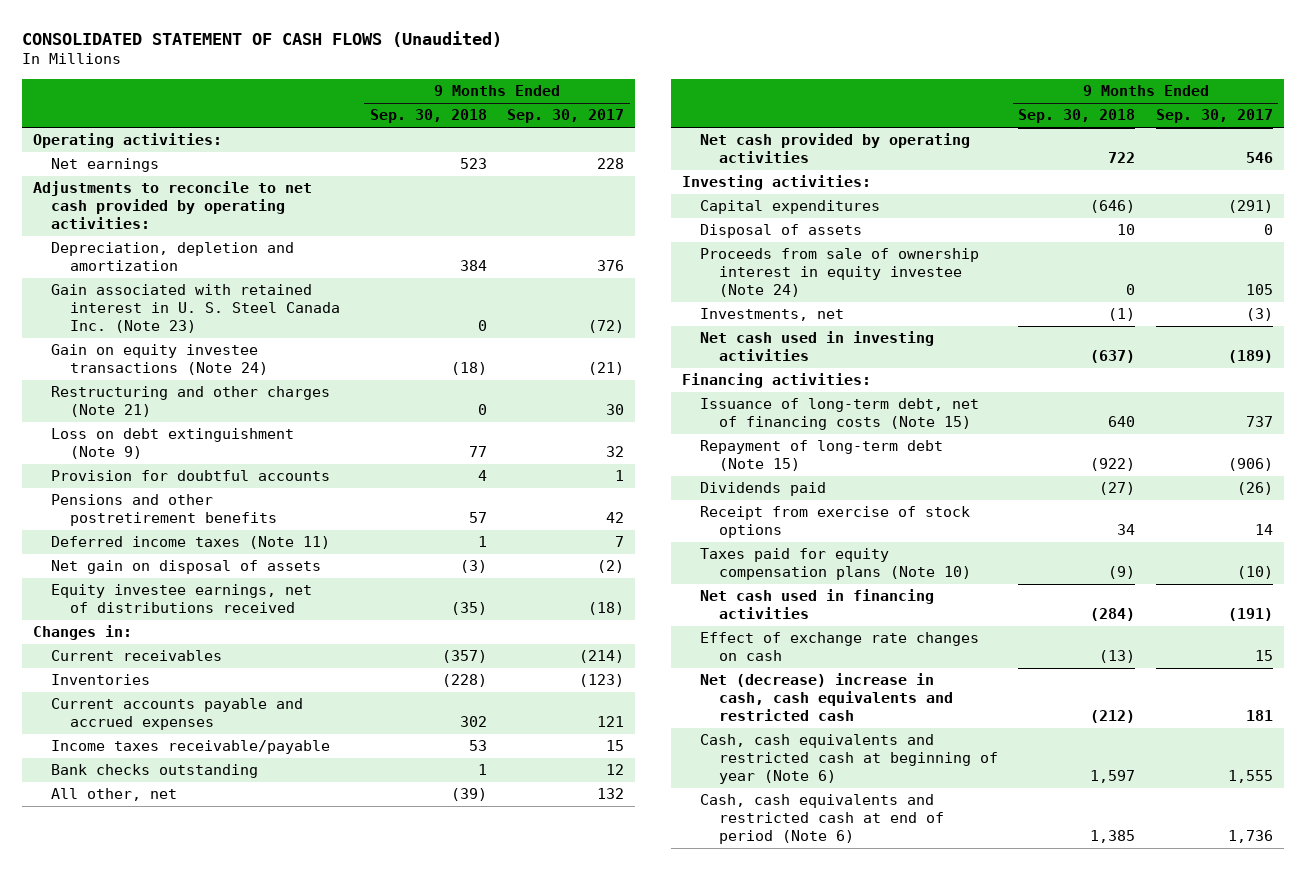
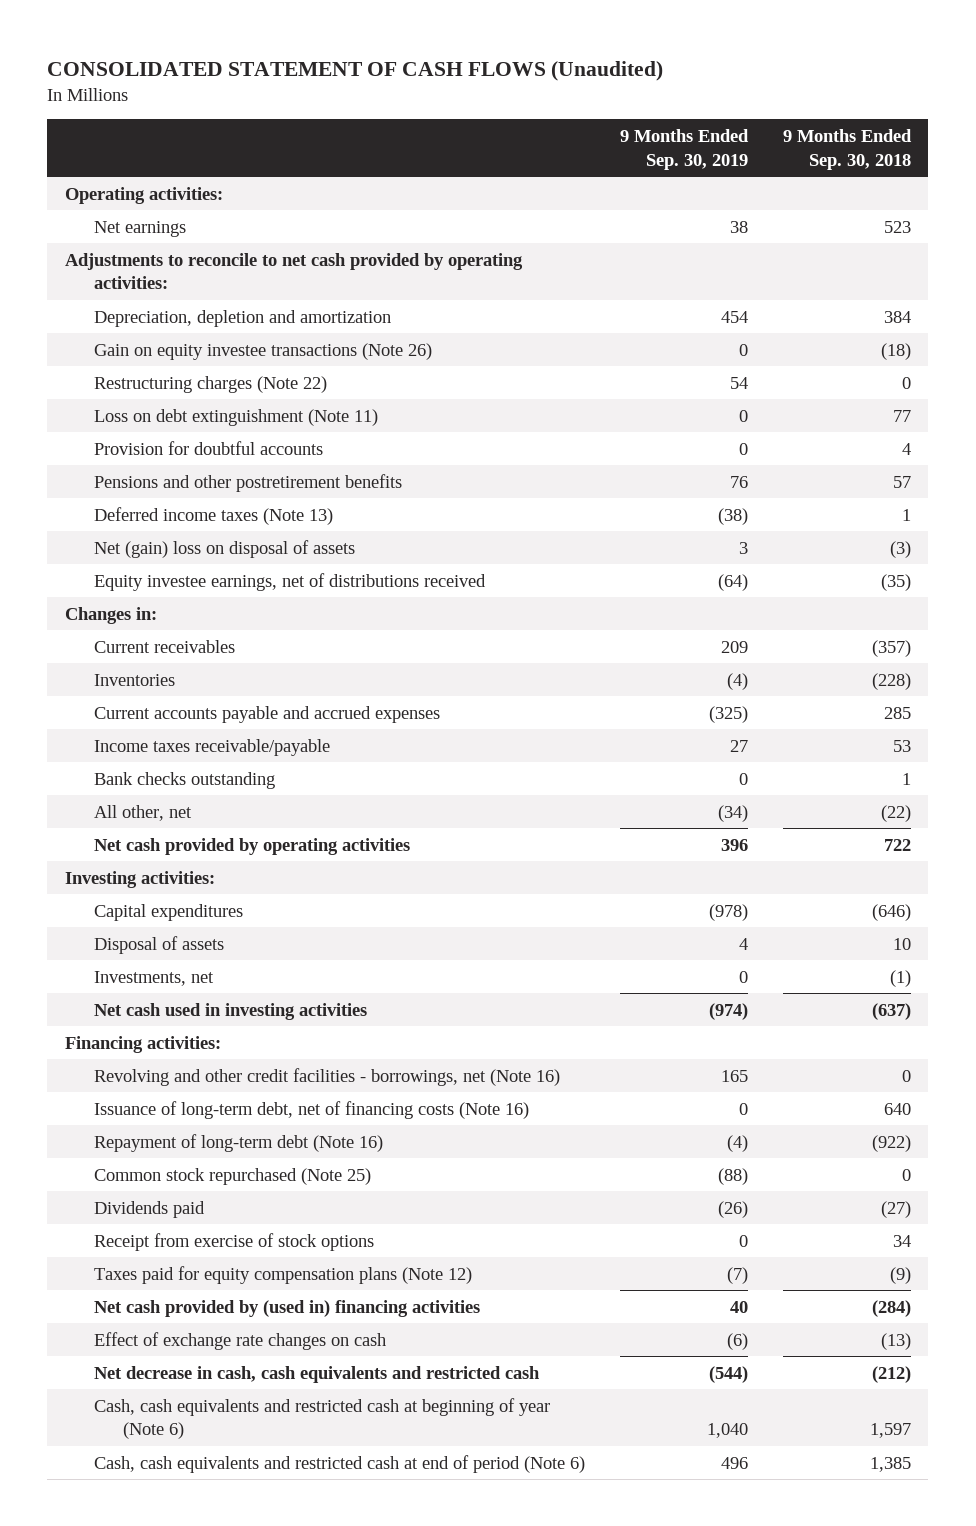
- | 9 Months Ended Sep. 30, 2018 | 9 Months Ended Sep. 30, 2017
+ | 9 Months Ended Sep. 30, 2019 | 9 Months Ended Sep. 30, 2018
- Gain associated with retained interest in U. S. Steel Canada Inc. (Note 23) | 0 | (72)
- Gain on equity investee transactions (Note 24) | (18) | (21)
- Restructuring and other charges (Note 21) | 0 | 30
- Loss on debt extinguishment (Note 9) | 77 | 32
+ Gain on equity investee transactions (Note 26) | 0 | (18)
+ Restructuring charges (Note 22) | 54 | 0
+ Loss on debt extinguishment (Note 11) | 0 | 77
- Deferred income taxes (Note 11) | 1 | 7
- Net gain on disposal of assets | (3) | (2)
+ Deferred income taxes (Note 13) | (38) | 1
+ Net (gain) loss on disposal of assets | 3 | (3)
- Current accounts payable and accrued expenses | 302 | 121
+ Current accounts payable and accrued expenses | (325) | 285
- All other, net | (39) | 132
+ All other, net | (34) | (22)
- Proceeds from sale of ownership interest in equity investee (Note 24) | 0 | 105
- Issuance of long-term debt, net of financing costs (Note 15) | 640 | 737
- Repayment of long-term debt (Note 15) | (922) | (906)
+ Revolving and other credit facilities - borrowings, net (Note 16) | 165 | 0
+ Issuance of long-term debt, net of financing costs (Note 16) | 0 | 640
+ Repayment of long-term debt (Note 16) | (4) | (922)
+ Common stock repurchased (Note 25) | (88) | 0
- Taxes paid for equity compensation plans (Note 10) | (9) | (10)
- Net cash used in financing activities | (284) | (191)
+ Taxes paid for equity compensation plans (Note 12) | (7) | (9)
+ Net cash provided by (used in) financing activities | 40 | (284)
- Net (decrease) increase in cash, cash equivalents and restricted cash | (212) | 181
+ Net decrease in cash, cash equivalents and restricted cash | (544) | (212)

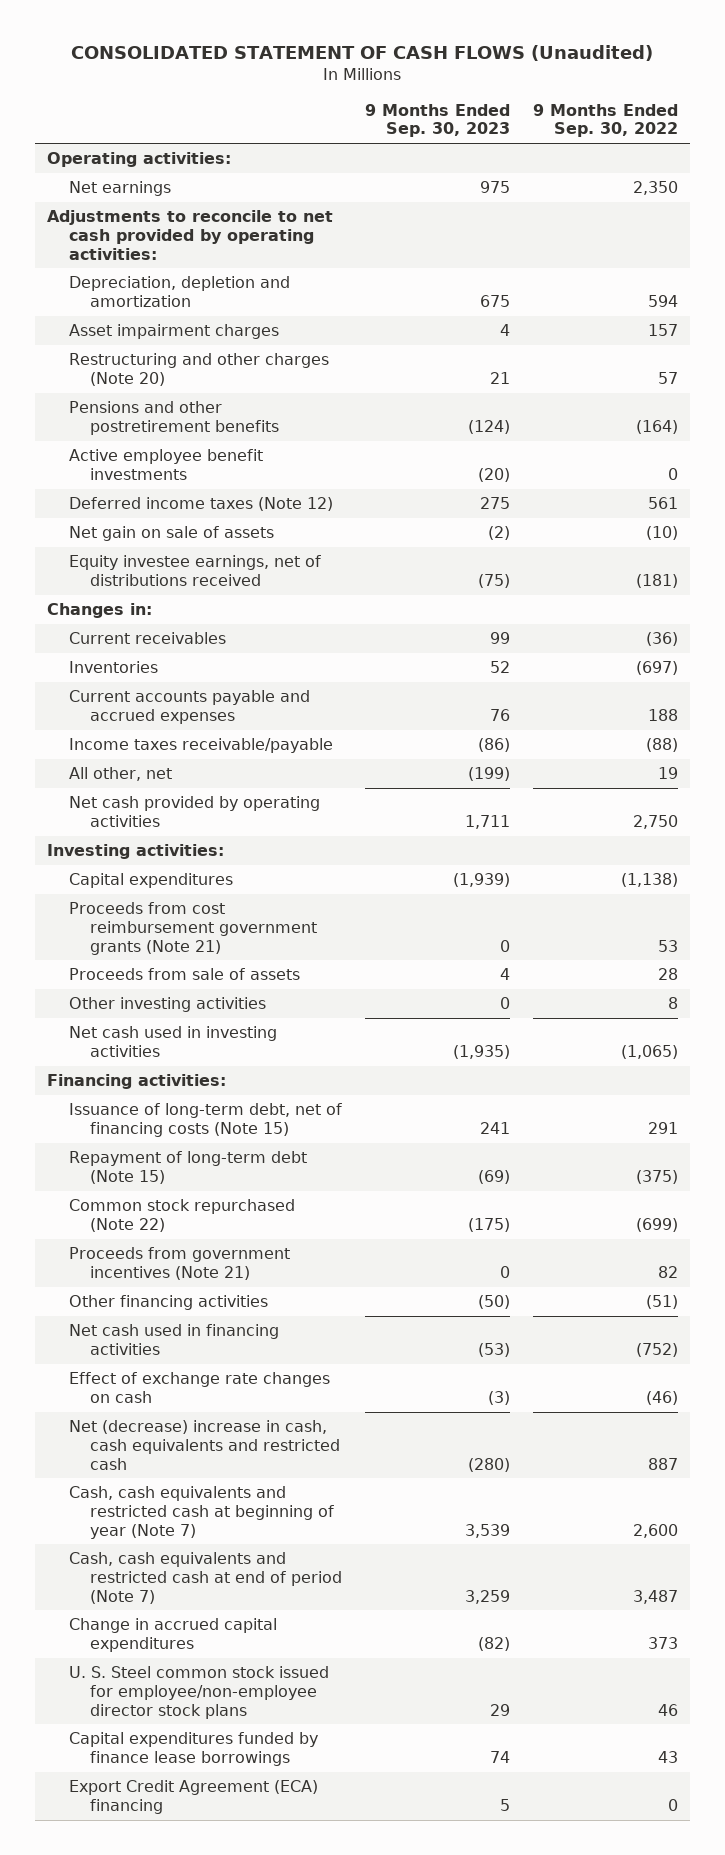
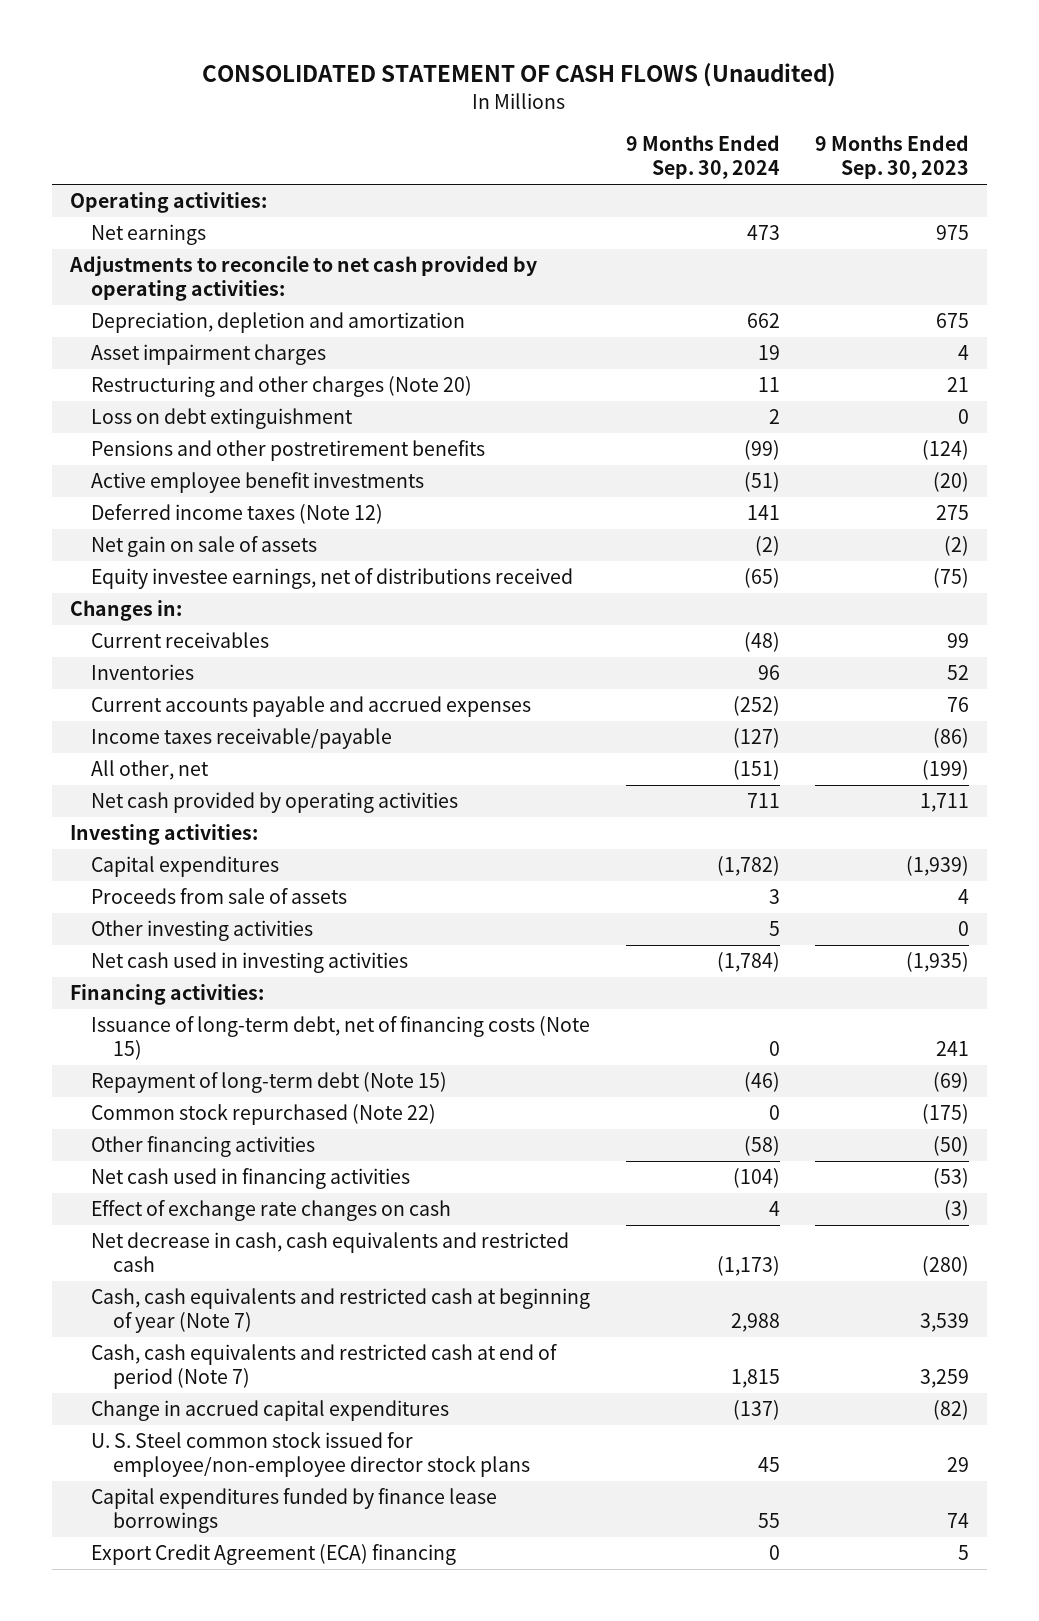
- | 9 Months Ended Sep. 30, 2023 | 9 Months Ended Sep. 30, 2022
+ | 9 Months Ended Sep. 30, 2024 | 9 Months Ended Sep. 30, 2023
+ Loss on debt extinguishment | 2 | 0
- Proceeds from cost reimbursement government grants (Note 21) | 0 | 53
- Proceeds from government incentives (Note 21) | 0 | 82
- Net (decrease) increase in cash, cash equivalents and restricted cash | (280) | 887
+ Net decrease in cash, cash equivalents and restricted cash | (1,173) | (280)

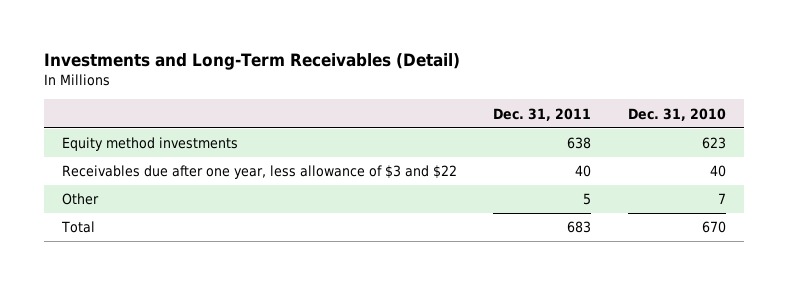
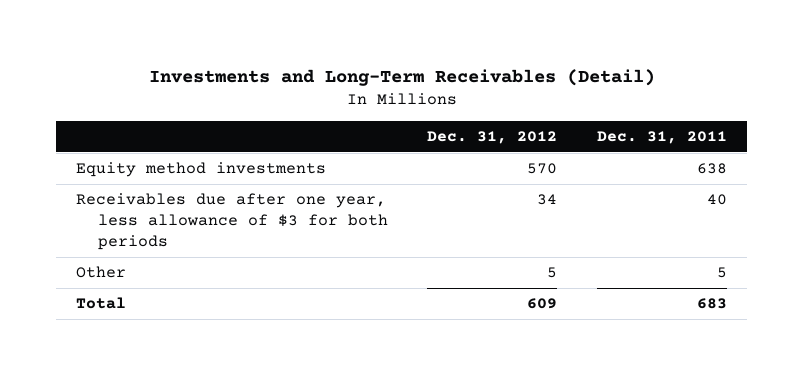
- | Dec. 31, 2011 | Dec. 31, 2010
+ | Dec. 31, 2012 | Dec. 31, 2011
- Receivables due after one year, less allowance of $3 and $22 | 40 | 40
+ Receivables due after one year, less allowance of $3 for both periods | 34 | 40

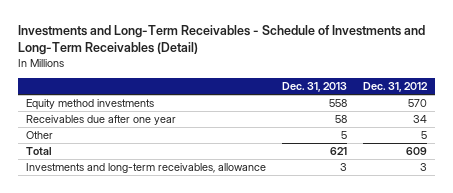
- Investments and Long-Term Receivables (Detail)
+ Investments and Long-Term Receivables - Schedule of Investments and Long-Term Receivables (Detail)
- | Dec. 31, 2012 | Dec. 31, 2011
+ | Dec. 31, 2013 | Dec. 31, 2012
- Receivables due after one year, less allowance of $3 for both periods | 34 | 40
+ Receivables due after one year | 58 | 34
+ Investments and long-term receivables, allowance | 3 | 3

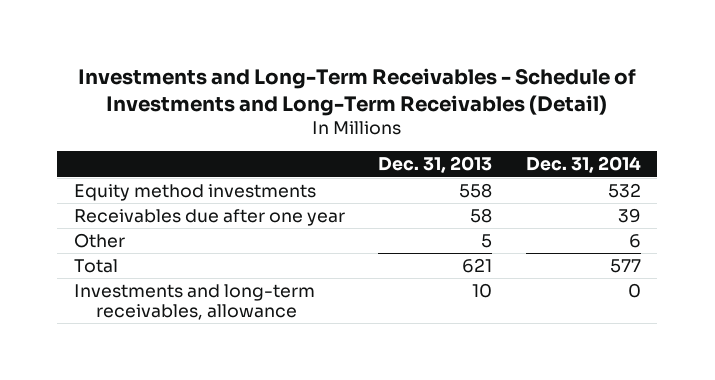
- | Dec. 31, 2013 | Dec. 31, 2012
+ | Dec. 31, 2013 | Dec. 31, 2014
- Investments and long-term receivables, allowance | 3 | 3
+ Investments and long-term receivables, allowance | 10 | 0

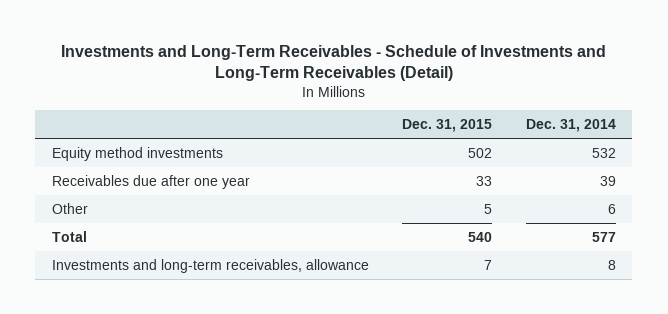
- | Dec. 31, 2013 | Dec. 31, 2014
+ | Dec. 31, 2015 | Dec. 31, 2014
- Investments and long-term receivables, allowance | 10 | 0
+ Investments and long-term receivables, allowance | 7 | 8

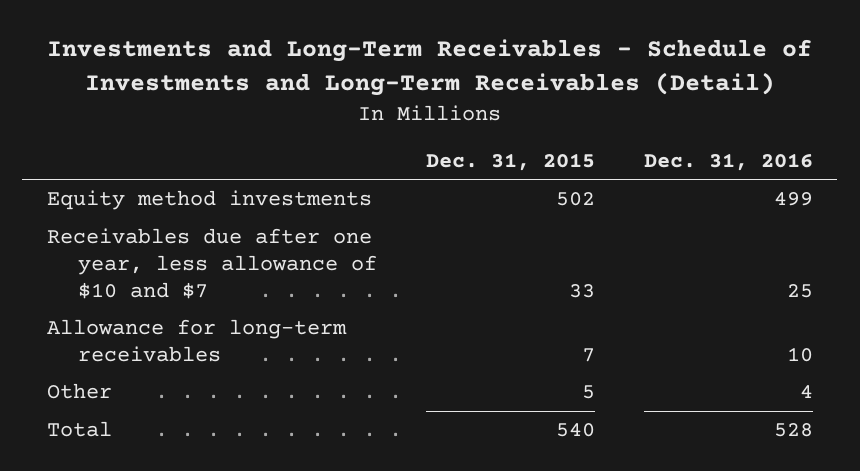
- | Dec. 31, 2015 | Dec. 31, 2014
+ | Dec. 31, 2015 | Dec. 31, 2016
- Receivables due after one year | 33 | 39
+ Receivables due after one year, less allowance of $10 and $7 | 33 | 25
+ Allowance for long-term receivables | 7 | 10
- Investments and long-term receivables, allowance | 7 | 8

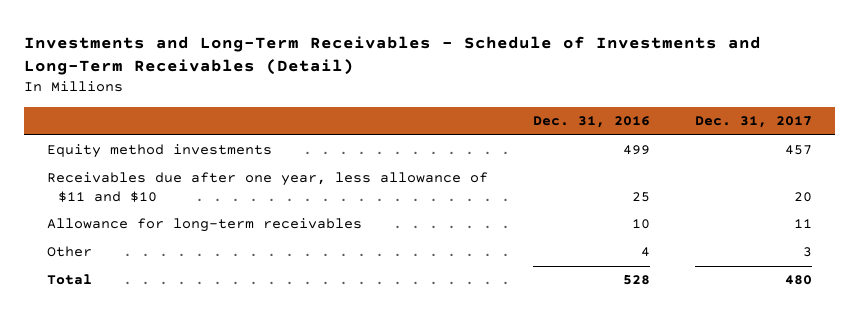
- | Dec. 31, 2015 | Dec. 31, 2016
+ | Dec. 31, 2016 | Dec. 31, 2017
- Receivables due after one year, less allowance of $10 and $7 | 33 | 25
+ Receivables due after one year, less allowance of $11 and $10 | 25 | 20

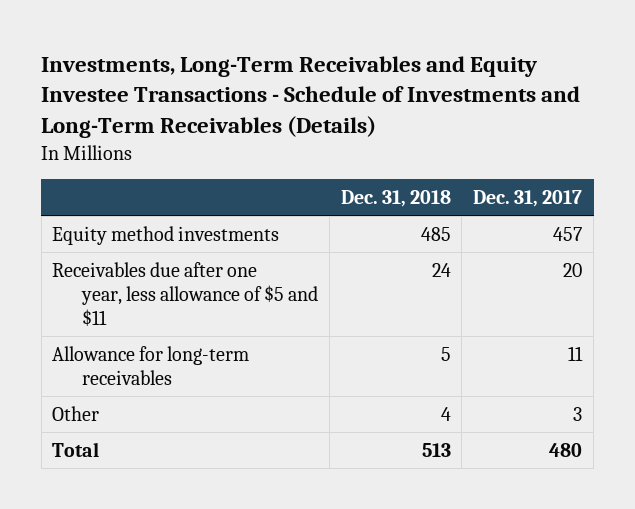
- Investments and Long-Term Receivables - Schedule of Investments and Long-Term Receivables (Detail)
+ Investments, Long-Term Receivables and Equity Investee Transactions - Schedule of Investments and Long-Term Receivables (Details)
- | Dec. 31, 2016 | Dec. 31, 2017
+ | Dec. 31, 2018 | Dec. 31, 2017
- Receivables due after one year, less allowance of $11 and $10 | 25 | 20
+ Receivables due after one year, less allowance of $5 and $11 | 24 | 20

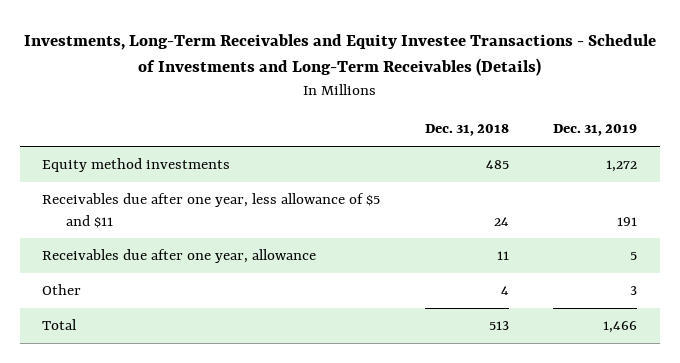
- | Dec. 31, 2018 | Dec. 31, 2017
+ | Dec. 31, 2018 | Dec. 31, 2019
- Allowance for long-term receivables | 5 | 11
+ Receivables due after one year, allowance | 11 | 5

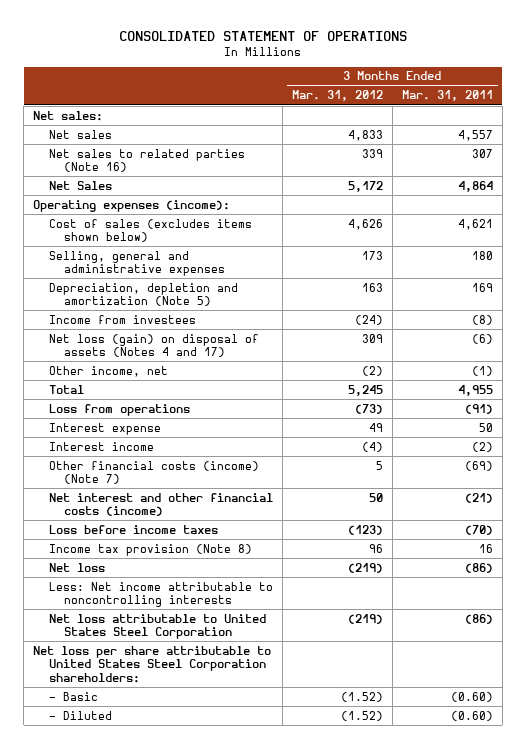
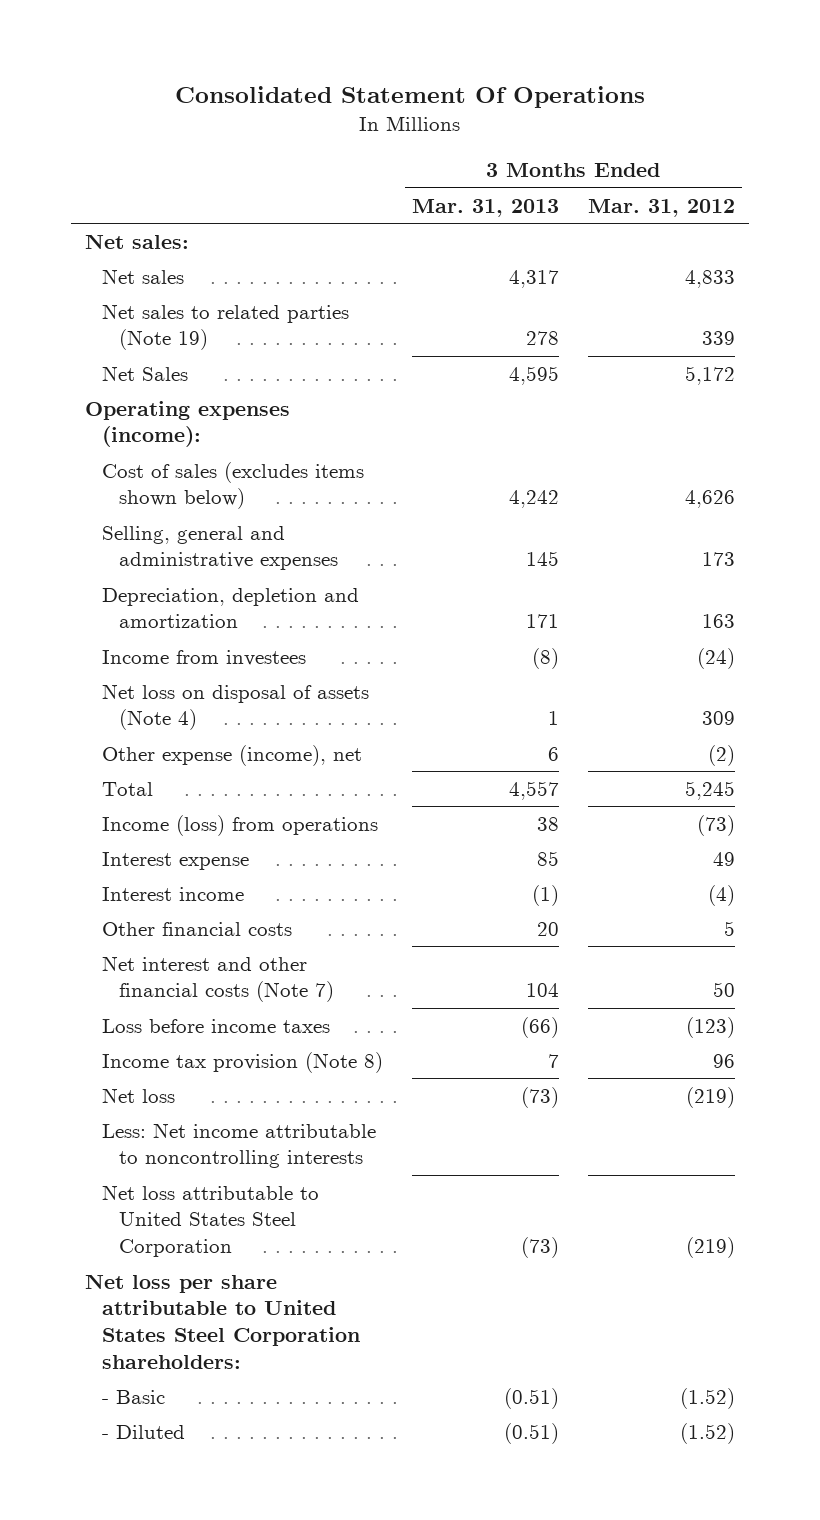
- CONSOLIDATED STATEMENT OF OPERATIONS
+ Consolidated Statement Of Operations
- | 3 Months Ended Mar. 31, 2012 | 3 Months Ended Mar. 31, 2011
+ | 3 Months Ended Mar. 31, 2013 | 3 Months Ended Mar. 31, 2012
- Net sales to related parties (Note 16) | 339 | 307
+ Net sales to related parties (Note 19) | 278 | 339
- Depreciation, depletion and amortization (Note 5) | 163 | 169
+ Depreciation, depletion and amortization | 171 | 163
- Net loss (gain) on disposal of assets (Notes 4 and 17) | 309 | (6)
- Other income, net | (2) | (1)
+ Net loss on disposal of assets (Note 4) | 1 | 309
+ Other expense (income), net | 6 | (2)
- Loss from operations | (73) | (91)
+ Income (loss) from operations | 38 | (73)
- Other financial costs (income) (Note 7) | 5 | (69)
- Net interest and other financial costs (income) | 50 | (21)
+ Other financial costs | 20 | 5
+ Net interest and other financial costs (Note 7) | 104 | 50

